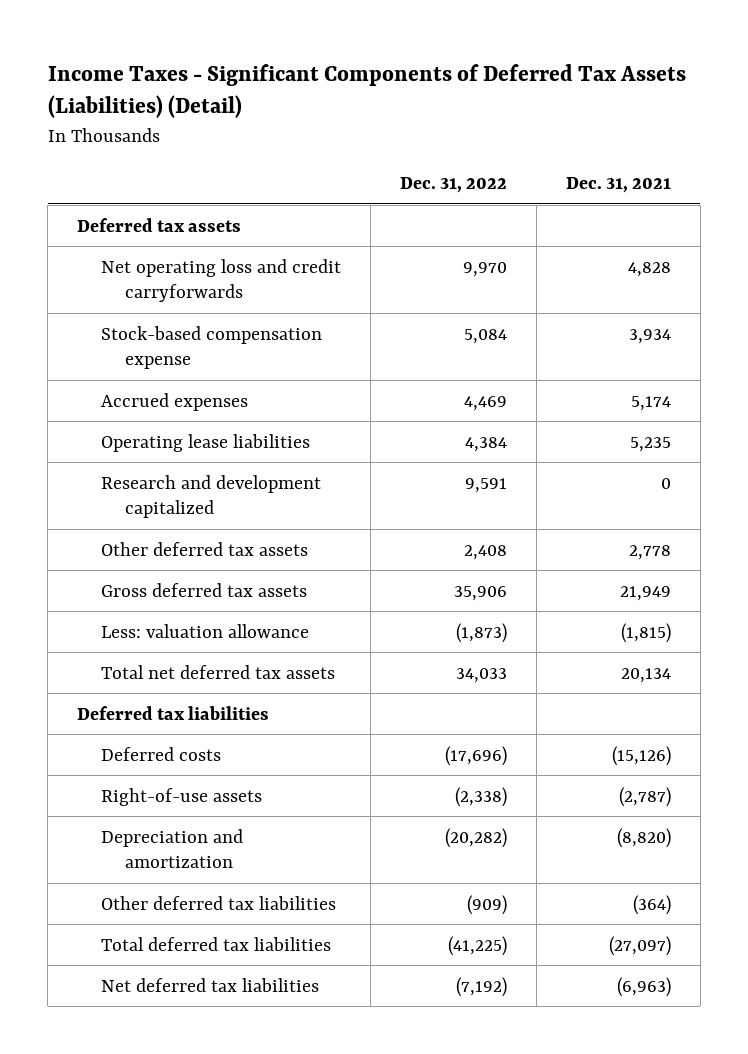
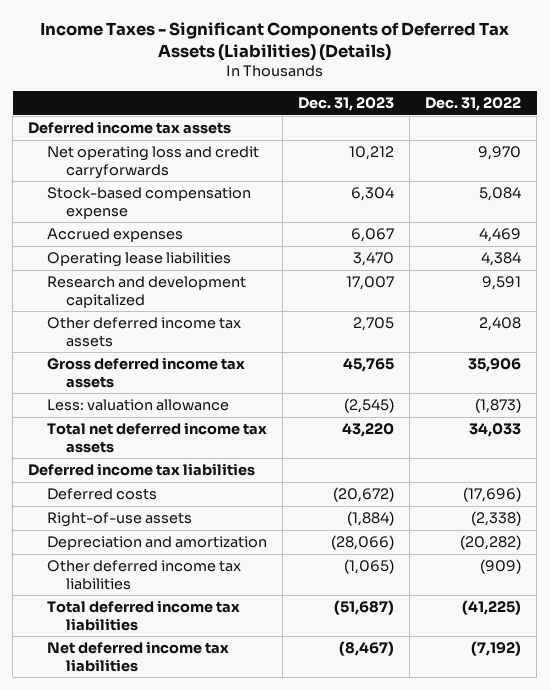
- Income Taxes - Significant Components of Deferred Tax Assets (Liabilities) (Detail)
+ Income Taxes - Significant Components of Deferred Tax Assets (Liabilities) (Details)
- | Dec. 31, 2022 | Dec. 31, 2021
+ | Dec. 31, 2023 | Dec. 31, 2022
- Deferred tax assets
+ Deferred income tax assets
- Other deferred tax assets | 2,408 | 2,778
- Gross deferred tax assets | 35,906 | 21,949
+ Other deferred income tax assets | 2,705 | 2,408
+ Gross deferred income tax assets | 45,765 | 35,906
- Total net deferred tax assets | 34,033 | 20,134
- Deferred tax liabilities
+ Total net deferred income tax assets | 43,220 | 34,033
+ Deferred income tax liabilities
- Other deferred tax liabilities | (909) | (364)
- Total deferred tax liabilities | (41,225) | (27,097)
- Net deferred tax liabilities | (7,192) | (6,963)
+ Other deferred income tax liabilities | (1,065) | (909)
+ Total deferred income tax liabilities | (51,687) | (41,225)
+ Net deferred income tax liabilities | (8,467) | (7,192)

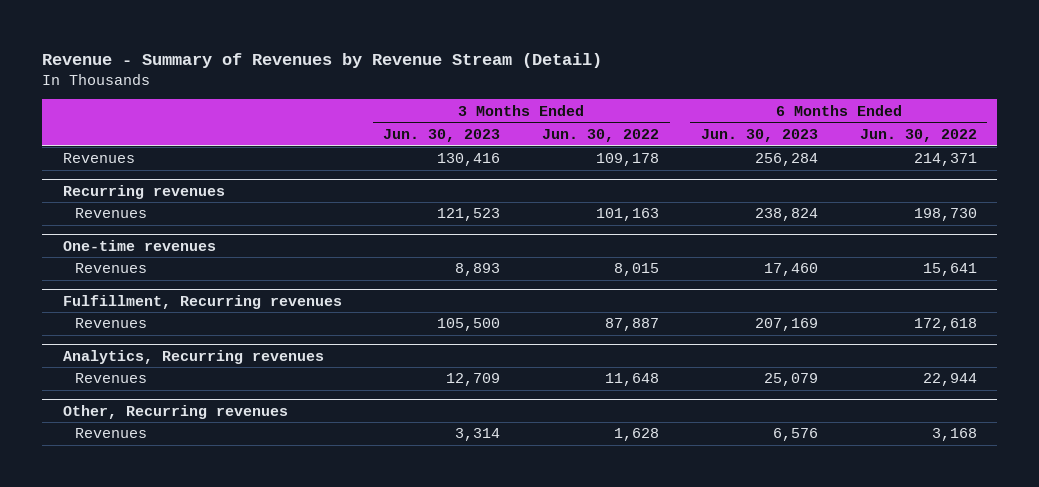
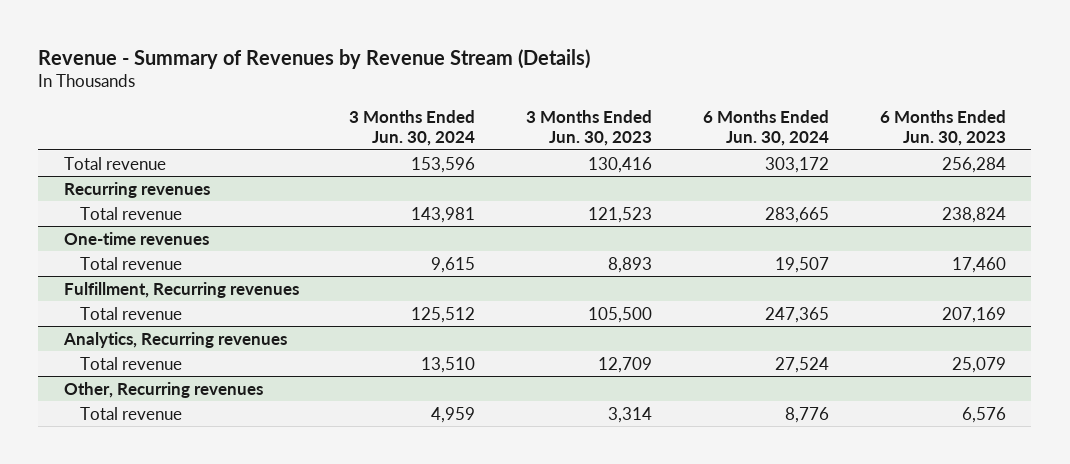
- Revenue - Summary of Revenues by Revenue Stream (Detail)
+ Revenue - Summary of Revenues by Revenue Stream (Details)
- | 3 Months Ended Jun. 30, 2023 | 3 Months Ended Jun. 30, 2022 | 6 Months Ended Jun. 30, 2023 | 6 Months Ended Jun. 30, 2022
+ | 3 Months Ended Jun. 30, 2024 | 3 Months Ended Jun. 30, 2023 | 6 Months Ended Jun. 30, 2024 | 6 Months Ended Jun. 30, 2023
- Revenues | 130,416 | 109,178 | 256,284 | 214,371
+ Total revenue | 153,596 | 130,416 | 303,172 | 256,284
@ Recurring revenues
- Revenues | 121,523 | 101,163 | 238,824 | 198,730
+ Total revenue | 143,981 | 121,523 | 283,665 | 238,824
@ One-time revenues
- Revenues | 8,893 | 8,015 | 17,460 | 15,641
+ Total revenue | 9,615 | 8,893 | 19,507 | 17,460
@ Fulfillment, Recurring revenues
- Revenues | 105,500 | 87,887 | 207,169 | 172,618
+ Total revenue | 125,512 | 105,500 | 247,365 | 207,169
@ Analytics, Recurring revenues
- Revenues | 12,709 | 11,648 | 25,079 | 22,944
+ Total revenue | 13,510 | 12,709 | 27,524 | 25,079
@ Other, Recurring revenues
- Revenues | 3,314 | 1,628 | 6,576 | 3,168
+ Total revenue | 4,959 | 3,314 | 8,776 | 6,576

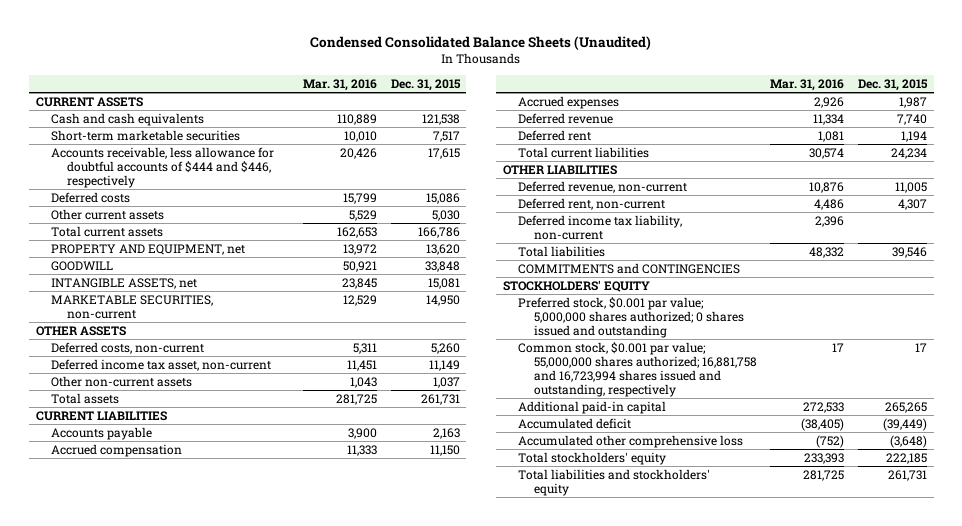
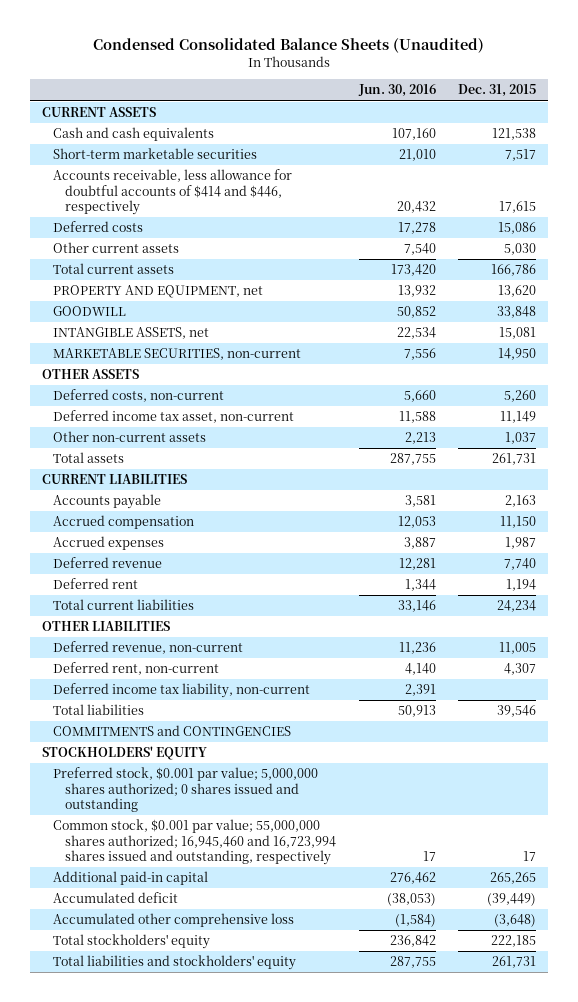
- | Mar. 31, 2016 | Dec. 31, 2015
+ | Jun. 30, 2016 | Dec. 31, 2015
- Accounts receivable, less allowance for doubtful accounts of $444 and $446, respectively | 20,426 | 17,615
+ Accounts receivable, less allowance for doubtful accounts of $414 and $446, respectively | 20,432 | 17,615
- Common stock, $0.001 par value; 55,000,000 shares authorized; 16,881,758 and 16,723,994 shares issued and outstanding, respectively | 17 | 17
+ Common stock, $0.001 par value; 55,000,000 shares authorized; 16,945,460 and 16,723,994 shares issued and outstanding, respectively | 17 | 17

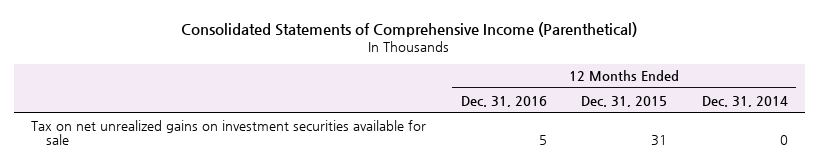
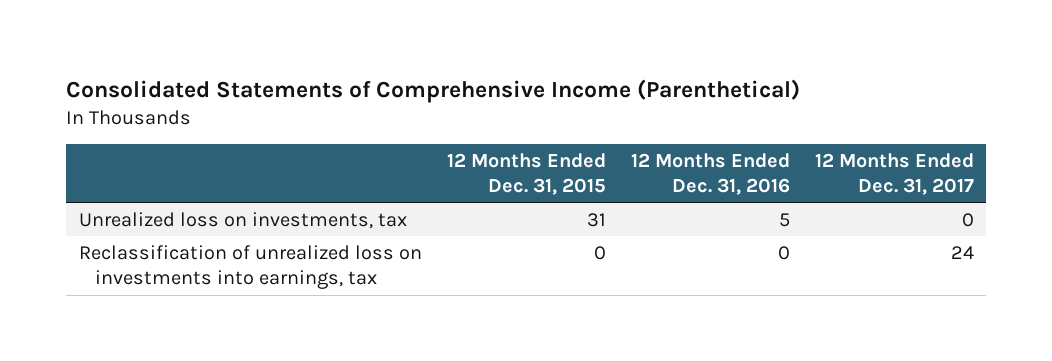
- | 12 Months Ended Dec. 31, 2016 | 12 Months Ended Dec. 31, 2015 | 12 Months Ended Dec. 31, 2014
+ | 12 Months Ended Dec. 31, 2015 | 12 Months Ended Dec. 31, 2016 | 12 Months Ended Dec. 31, 2017
- Tax on net unrealized gains on investment securities available for sale | 5 | 31 | 0
+ Unrealized loss on investments, tax | 31 | 5 | 0
+ Reclassification of unrealized loss on investments into earnings, tax | 0 | 0 | 24

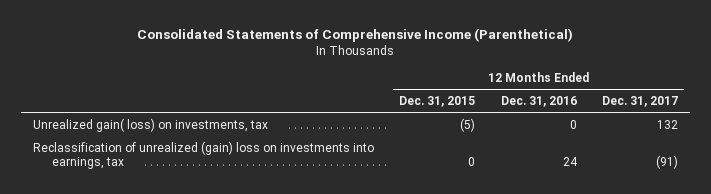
- Unrealized loss on investments, tax | 31 | 5 | 0
- Reclassification of unrealized loss on investments into earnings, tax | 0 | 0 | 24
+ Unrealized gain( loss) on investments, tax | (5) | 0 | 132
+ Reclassification of unrealized (gain) loss on investments into earnings, tax | 0 | 24 | (91)

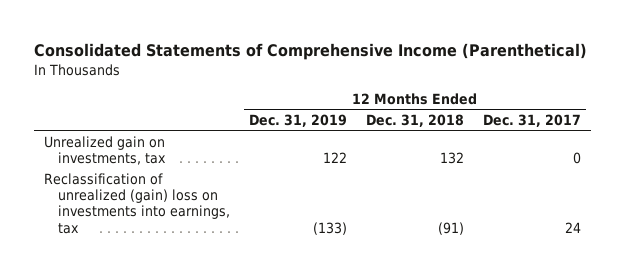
- | 12 Months Ended Dec. 31, 2015 | 12 Months Ended Dec. 31, 2016 | 12 Months Ended Dec. 31, 2017
+ | 12 Months Ended Dec. 31, 2019 | 12 Months Ended Dec. 31, 2018 | 12 Months Ended Dec. 31, 2017
- Unrealized gain( loss) on investments, tax | (5) | 0 | 132
- Reclassification of unrealized (gain) loss on investments into earnings, tax | 0 | 24 | (91)
+ Unrealized gain on investments, tax | 122 | 132 | 0
+ Reclassification of unrealized (gain) loss on investments into earnings, tax | (133) | (91) | 24

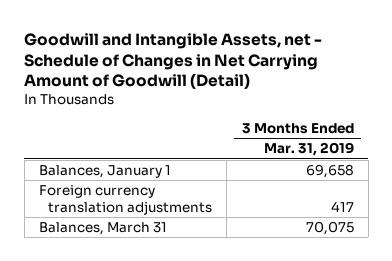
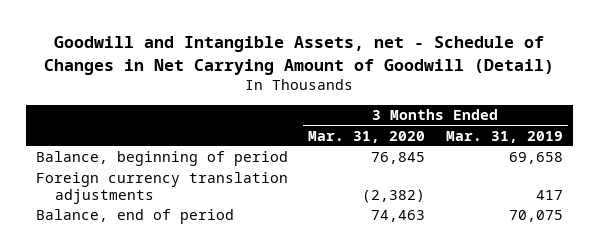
- | 3 Months Ended Mar. 31, 2019
+ | 3 Months Ended Mar. 31, 2020 | 3 Months Ended Mar. 31, 2019
- Balances, January 1 | 69,658
+ Balance, beginning of period | 76,845 | 69,658
- Balances, March 31 | 70,075
+ Balance, end of period | 74,463 | 70,075

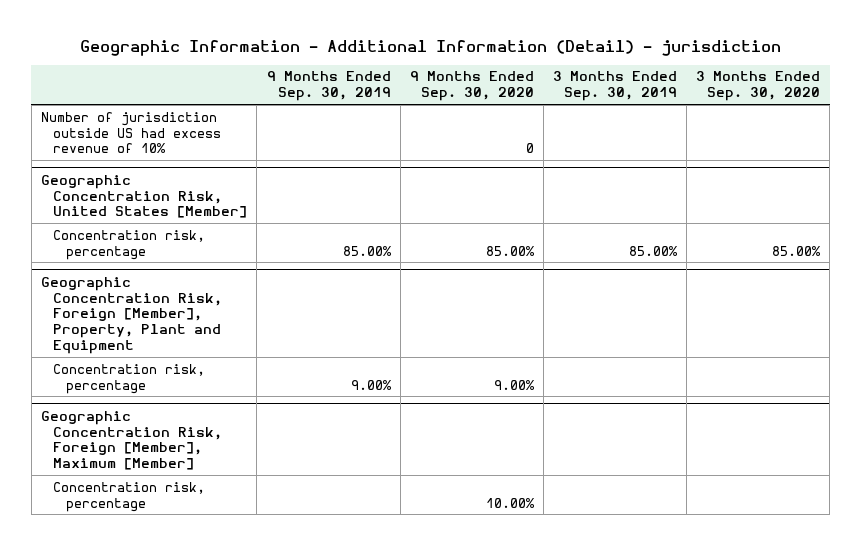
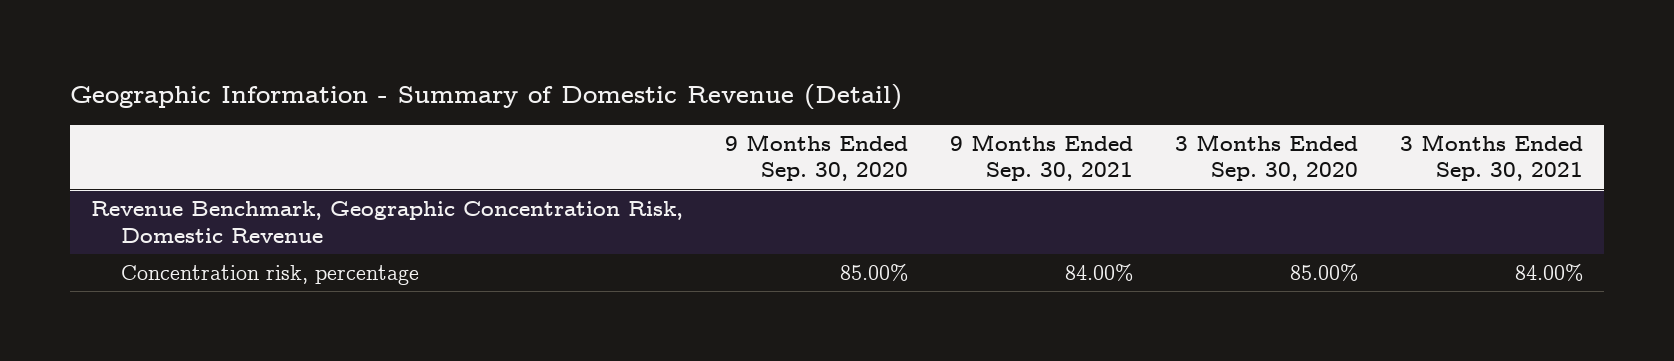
- Geographic Information - Additional Information (Detail) - jurisdiction
+ Geographic Information - Summary of Domestic Revenue (Detail)
- | 9 Months Ended Sep. 30, 2019 | 9 Months Ended Sep. 30, 2020 | 3 Months Ended Sep. 30, 2019 | 3 Months Ended Sep. 30, 2020
+ | 9 Months Ended Sep. 30, 2020 | 9 Months Ended Sep. 30, 2021 | 3 Months Ended Sep. 30, 2020 | 3 Months Ended Sep. 30, 2021
- Number of jurisdiction outside US had excess revenue of 10% | | 0 | |
- Geographic Concentration Risk, United States [Member]
+ Revenue Benchmark, Geographic Concentration Risk, Domestic Revenue
- Geographic Concentration Risk, Foreign [Member], Property, Plant and Equipment
- Concentration risk, percentage | 9.00% | 9.00% | |
- Geographic Concentration Risk, Foreign [Member], Maximum [Member]
- Concentration risk, percentage | | 10.00% | |

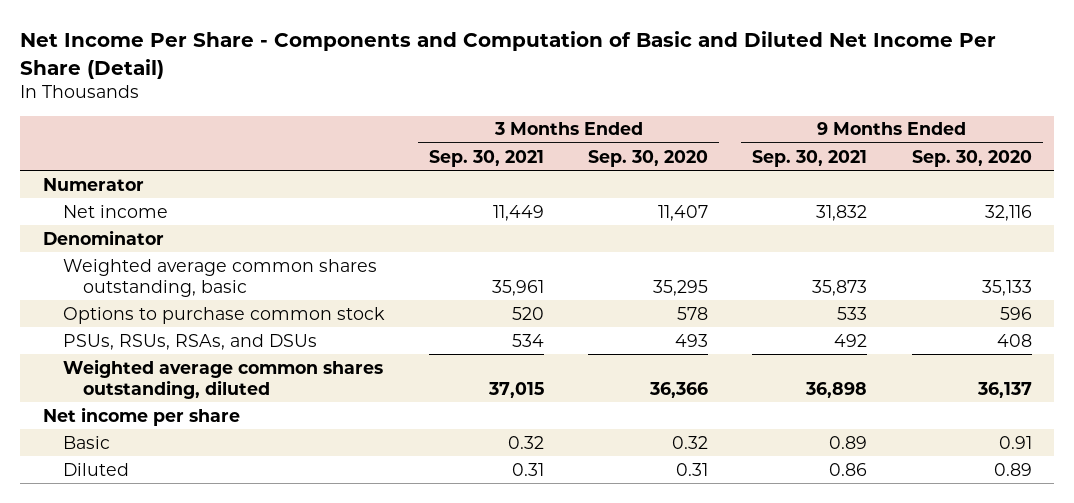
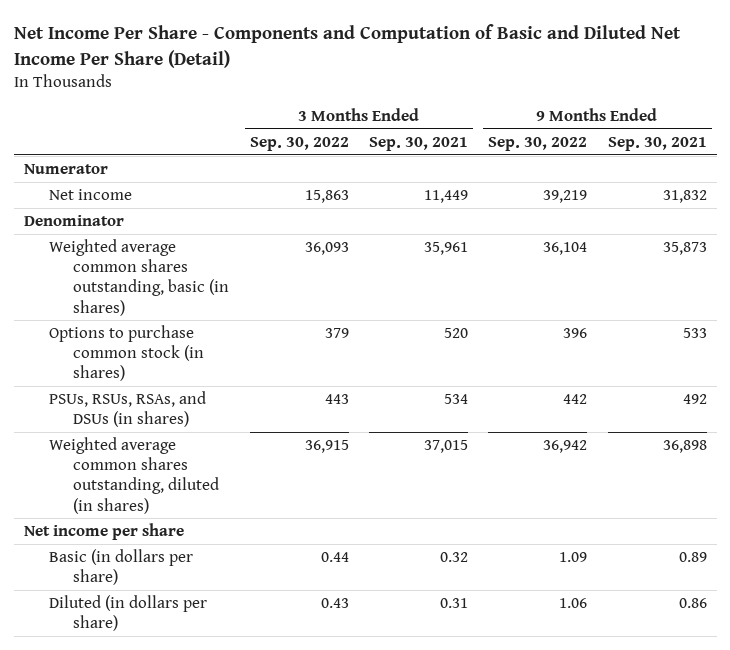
- | 3 Months Ended Sep. 30, 2021 | 3 Months Ended Sep. 30, 2020 | 9 Months Ended Sep. 30, 2021 | 9 Months Ended Sep. 30, 2020
+ | 3 Months Ended Sep. 30, 2022 | 3 Months Ended Sep. 30, 2021 | 9 Months Ended Sep. 30, 2022 | 9 Months Ended Sep. 30, 2021
- Weighted average common shares outstanding, basic | 35,961 | 35,295 | 35,873 | 35,133
- Options to purchase common stock | 520 | 578 | 533 | 596
- PSUs, RSUs, RSAs, and DSUs | 534 | 493 | 492 | 408
- Weighted average common shares outstanding, diluted | 37,015 | 36,366 | 36,898 | 36,137
+ Weighted average common shares outstanding, basic (in shares) | 36,093 | 35,961 | 36,104 | 35,873
+ Options to purchase common stock (in shares) | 379 | 520 | 396 | 533
+ PSUs, RSUs, RSAs, and DSUs (in shares) | 443 | 534 | 442 | 492
+ Weighted average common shares outstanding, diluted (in shares) | 36,915 | 37,015 | 36,942 | 36,898
- Basic | 0.32 | 0.32 | 0.89 | 0.91
- Diluted | 0.31 | 0.31 | 0.86 | 0.89
+ Basic (in dollars per share) | 0.44 | 0.32 | 1.09 | 0.89
+ Diluted (in dollars per share) | 0.43 | 0.31 | 1.06 | 0.86

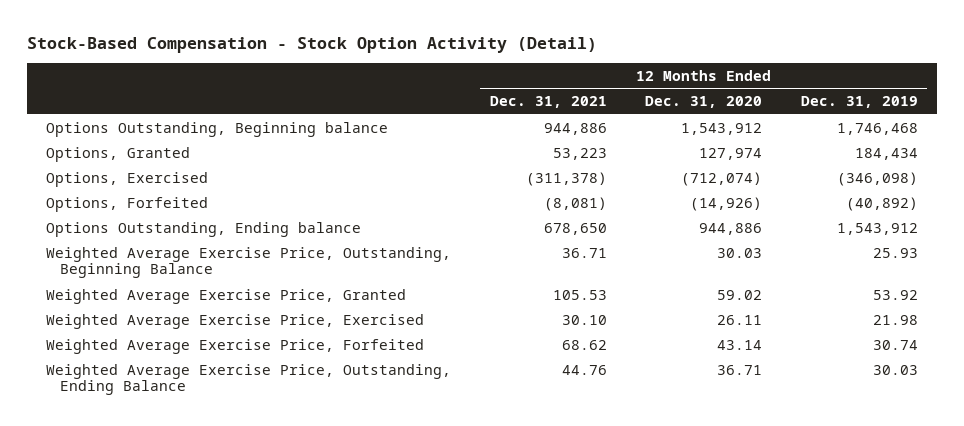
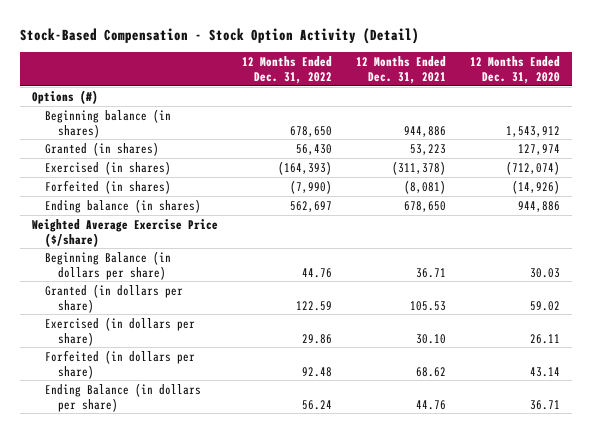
- | 12 Months Ended Dec. 31, 2021 | 12 Months Ended Dec. 31, 2020 | 12 Months Ended Dec. 31, 2019
+ | 12 Months Ended Dec. 31, 2022 | 12 Months Ended Dec. 31, 2021 | 12 Months Ended Dec. 31, 2020
- Options Outstanding, Beginning balance | 944,886 | 1,543,912 | 1,746,468
- Options, Granted | 53,223 | 127,974 | 184,434
- Options, Exercised | (311,378) | (712,074) | (346,098)
- Options, Forfeited | (8,081) | (14,926) | (40,892)
- Options Outstanding, Ending balance | 678,650 | 944,886 | 1,543,912
- Weighted Average Exercise Price, Outstanding, Beginning Balance | 36.71 | 30.03 | 25.93
- Weighted Average Exercise Price, Granted | 105.53 | 59.02 | 53.92
- Weighted Average Exercise Price, Exercised | 30.10 | 26.11 | 21.98
- Weighted Average Exercise Price, Forfeited | 68.62 | 43.14 | 30.74
- Weighted Average Exercise Price, Outstanding, Ending Balance | 44.76 | 36.71 | 30.03
+ Options (#)
+ Beginning balance (in shares) | 678,650 | 944,886 | 1,543,912
+ Granted (in shares) | 56,430 | 53,223 | 127,974
+ Exercised (in shares) | (164,393) | (311,378) | (712,074)
+ Forfeited (in shares) | (7,990) | (8,081) | (14,926)
+ Ending balance (in shares) | 562,697 | 678,650 | 944,886
+ Weighted Average Exercise Price ($/share)
+ Beginning Balance (in dollars per share) | 44.76 | 36.71 | 30.03
+ Granted (in dollars per share) | 122.59 | 105.53 | 59.02
+ Exercised (in dollars per share) | 29.86 | 30.10 | 26.11
+ Forfeited (in dollars per share) | 92.48 | 68.62 | 43.14
+ Ending Balance (in dollars per share) | 56.24 | 44.76 | 36.71

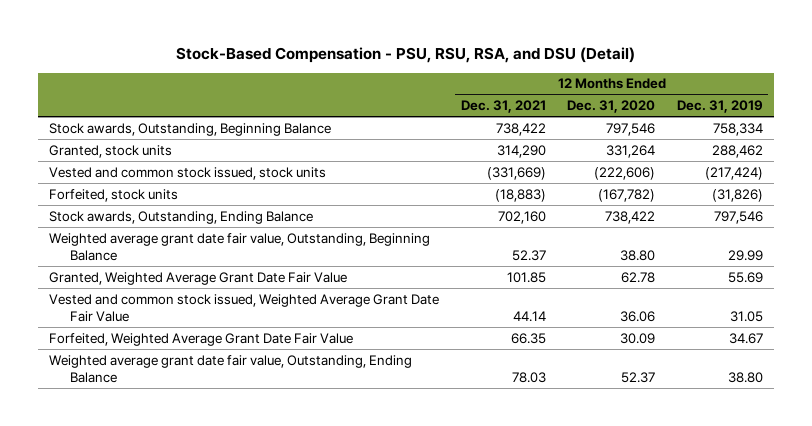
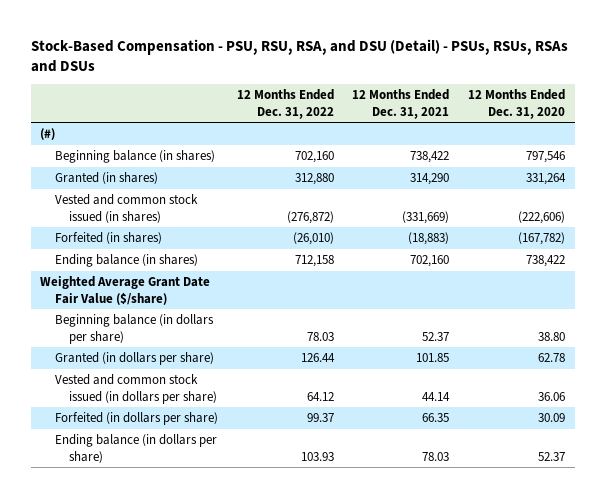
- Stock-Based Compensation - PSU, RSU, RSA, and DSU (Detail)
+ Stock-Based Compensation - PSU, RSU, RSA, and DSU (Detail) - PSUs, RSUs, RSAs and DSUs
- | 12 Months Ended Dec. 31, 2021 | 12 Months Ended Dec. 31, 2020 | 12 Months Ended Dec. 31, 2019
+ | 12 Months Ended Dec. 31, 2022 | 12 Months Ended Dec. 31, 2021 | 12 Months Ended Dec. 31, 2020
- Stock awards, Outstanding, Beginning Balance | 738,422 | 797,546 | 758,334
- Granted, stock units | 314,290 | 331,264 | 288,462
- Vested and common stock issued, stock units | (331,669) | (222,606) | (217,424)
- Forfeited, stock units | (18,883) | (167,782) | (31,826)
- Stock awards, Outstanding, Ending Balance | 702,160 | 738,422 | 797,546
- Weighted average grant date fair value, Outstanding, Beginning Balance | 52.37 | 38.80 | 29.99
- Granted, Weighted Average Grant Date Fair Value | 101.85 | 62.78 | 55.69
- Vested and common stock issued, Weighted Average Grant Date Fair Value | 44.14 | 36.06 | 31.05
- Forfeited, Weighted Average Grant Date Fair Value | 66.35 | 30.09 | 34.67
- Weighted average grant date fair value, Outstanding, Ending Balance | 78.03 | 52.37 | 38.80
+ (#)
+ Beginning balance (in shares) | 702,160 | 738,422 | 797,546
+ Granted (in shares) | 312,880 | 314,290 | 331,264
+ Vested and common stock issued (in shares) | (276,872) | (331,669) | (222,606)
+ Forfeited (in shares) | (26,010) | (18,883) | (167,782)
+ Ending balance (in shares) | 712,158 | 702,160 | 738,422
+ Weighted Average Grant Date Fair Value ($/share)
+ Beginning balance (in dollars per share) | 78.03 | 52.37 | 38.80
+ Granted (in dollars per share) | 126.44 | 101.85 | 62.78
+ Vested and common stock issued (in dollars per share) | 64.12 | 44.14 | 36.06
+ Forfeited (in dollars per share) | 99.37 | 66.35 | 30.09
+ Ending balance (in dollars per share) | 103.93 | 78.03 | 52.37

